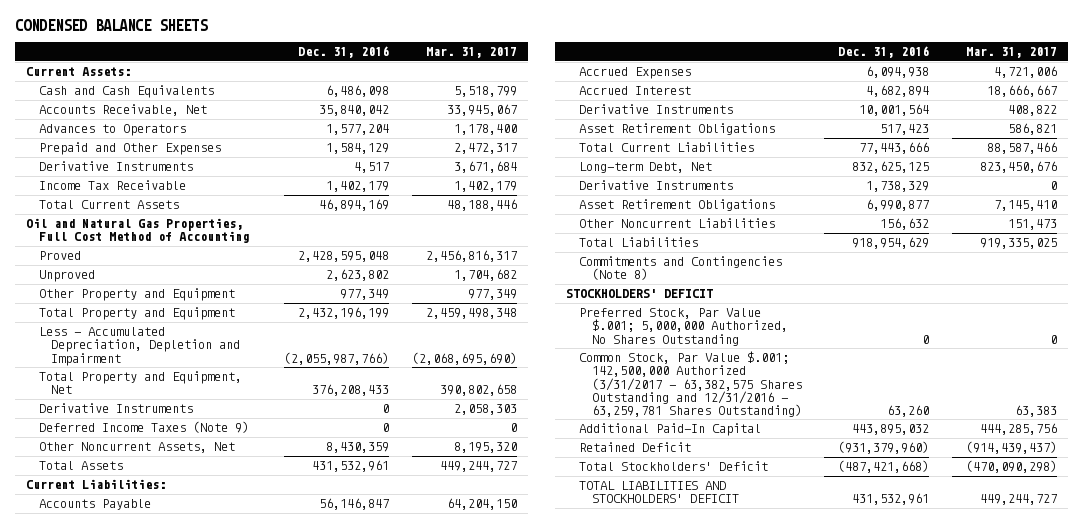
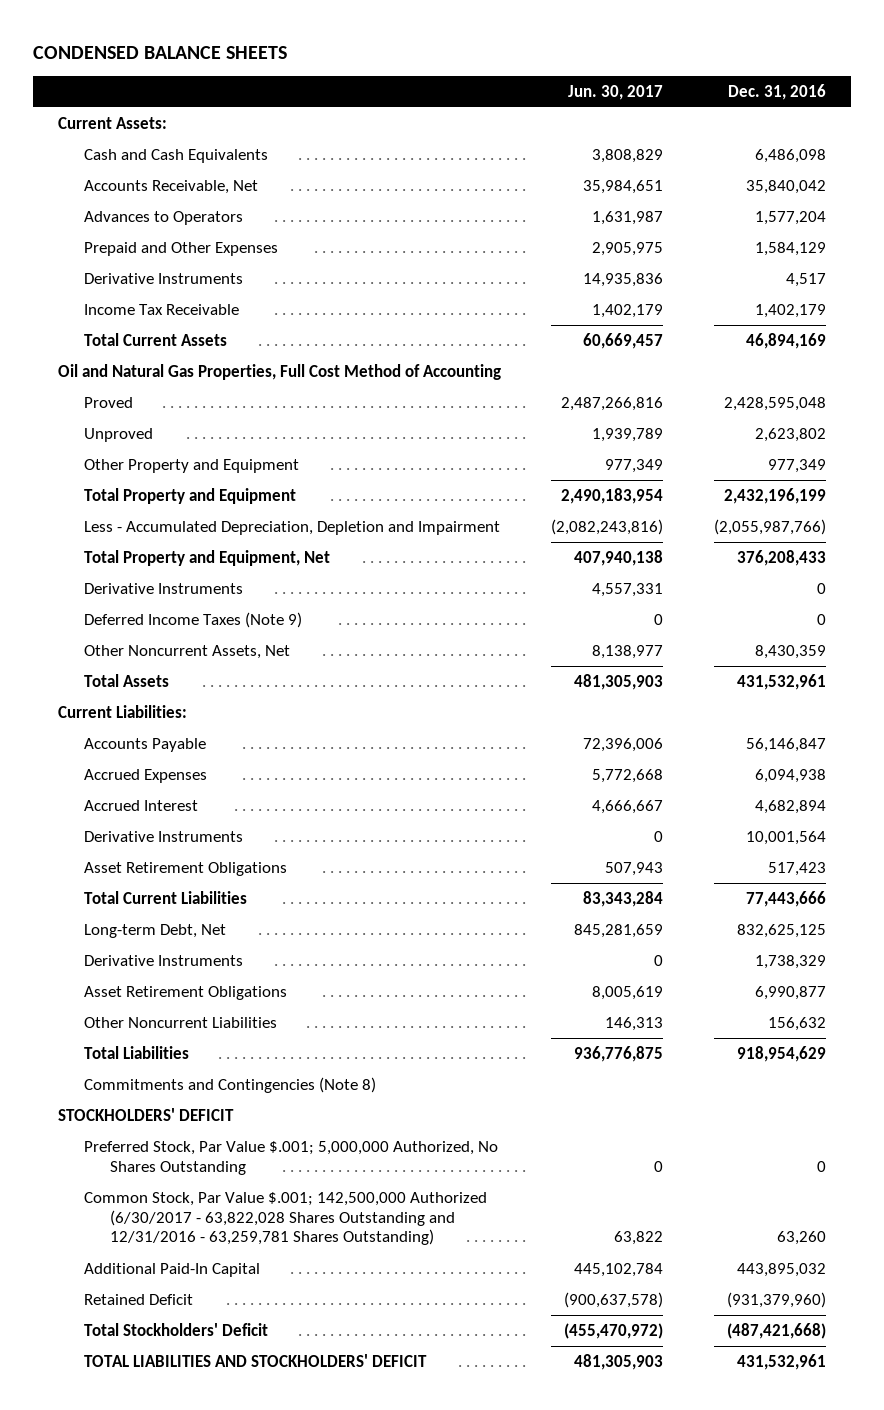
- | Dec. 31, 2016 | Mar. 31, 2017
+ | Jun. 30, 2017 | Dec. 31, 2016
- Common Stock, Par Value $.001; 142,500,000 Authorized (3/31/2017 - 63,382,575 Shares Outstanding and 12/31/2016 - 63,259,781 Shares Outstanding) | 63,260 | 63,383
+ Common Stock, Par Value $.001; 142,500,000 Authorized (6/30/2017 - 63,822,028 Shares Outstanding and 12/31/2016 - 63,259,781 Shares Outstanding) | 63,822 | 63,260

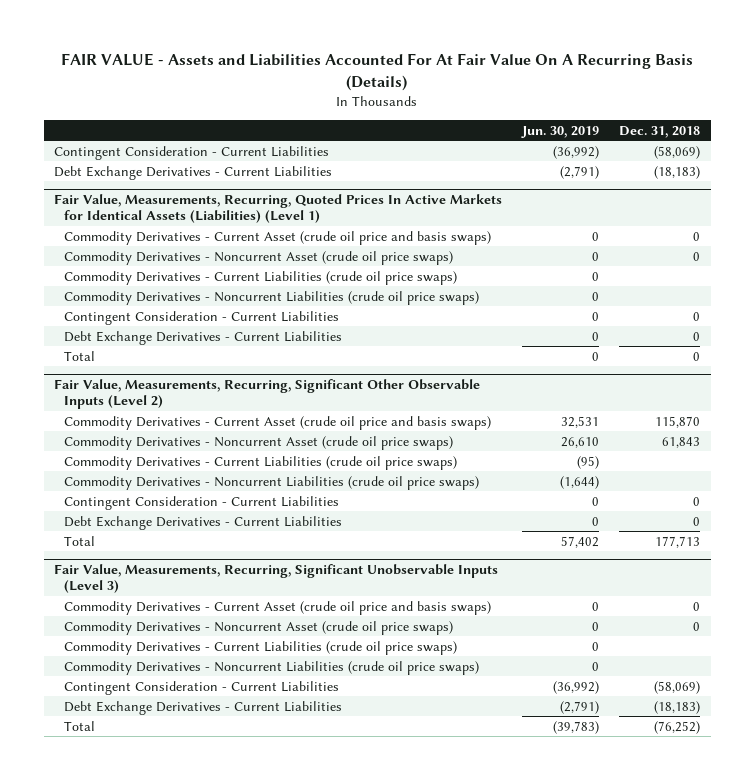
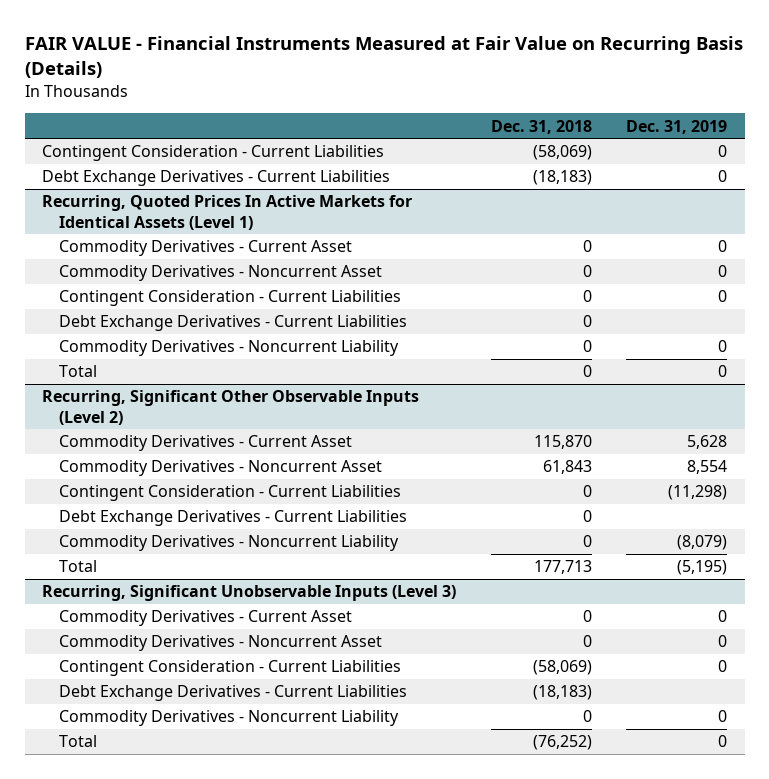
- FAIR VALUE - Assets and Liabilities Accounted For At Fair Value On A Recurring Basis (Details)
+ FAIR VALUE - Financial Instruments Measured at Fair Value on Recurring Basis (Details)
- | Jun. 30, 2019 | Dec. 31, 2018
+ | Dec. 31, 2018 | Dec. 31, 2019
- Fair Value, Measurements, Recurring, Quoted Prices In Active Markets for Identical Assets (Liabilities) (Level 1)
- Commodity Derivatives - Current Asset (crude oil price and basis swaps) | 0 | 0
- Commodity Derivatives - Noncurrent Asset (crude oil price swaps) | 0 | 0
- Commodity Derivatives - Current Liabilities (crude oil price swaps) | 0 |
- Commodity Derivatives - Noncurrent Liabilities (crude oil price swaps) | 0 |
+ Recurring, Quoted Prices In Active Markets for Identical Assets (Level 1)
+ Commodity Derivatives - Current Asset | 0 | 0
+ Commodity Derivatives - Noncurrent Asset | 0 | 0
+ Commodity Derivatives - Noncurrent Liability | 0 | 0
- Fair Value, Measurements, Recurring, Significant Other Observable Inputs (Level 2)
- Commodity Derivatives - Current Asset (crude oil price and basis swaps) | 32,531 | 115,870
- Commodity Derivatives - Noncurrent Asset (crude oil price swaps) | 26,610 | 61,843
- Commodity Derivatives - Current Liabilities (crude oil price swaps) | (95) |
- Commodity Derivatives - Noncurrent Liabilities (crude oil price swaps) | (1,644) |
+ Recurring, Significant Other Observable Inputs (Level 2)
+ Commodity Derivatives - Current Asset | 115,870 | 5,628
+ Commodity Derivatives - Noncurrent Asset | 61,843 | 8,554
+ Commodity Derivatives - Noncurrent Liability | 0 | (8,079)
- Fair Value, Measurements, Recurring, Significant Unobservable Inputs (Level 3)
- Commodity Derivatives - Current Asset (crude oil price and basis swaps) | 0 | 0
- Commodity Derivatives - Noncurrent Asset (crude oil price swaps) | 0 | 0
- Commodity Derivatives - Current Liabilities (crude oil price swaps) | 0 |
- Commodity Derivatives - Noncurrent Liabilities (crude oil price swaps) | 0 |
+ Recurring, Significant Unobservable Inputs (Level 3)
+ Commodity Derivatives - Current Asset | 0 | 0
+ Commodity Derivatives - Noncurrent Asset | 0 | 0
+ Commodity Derivatives - Noncurrent Liability | 0 | 0

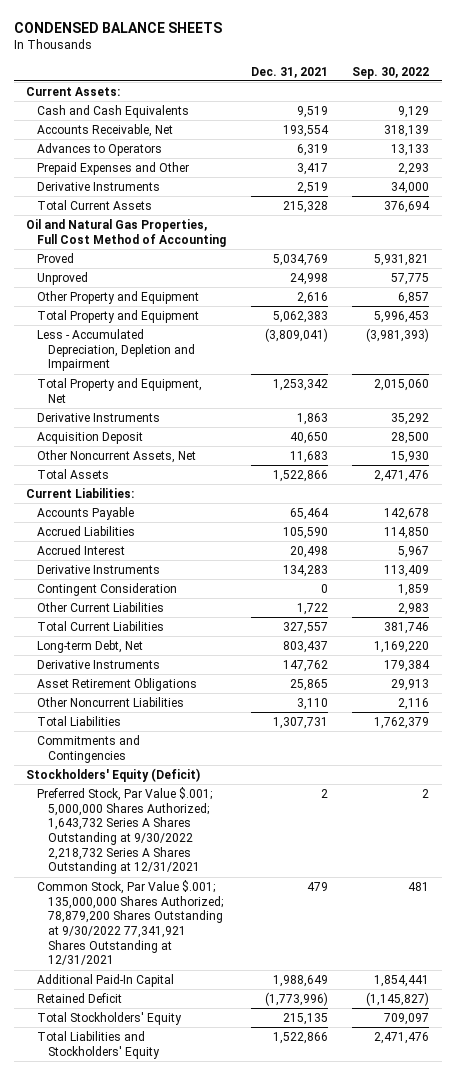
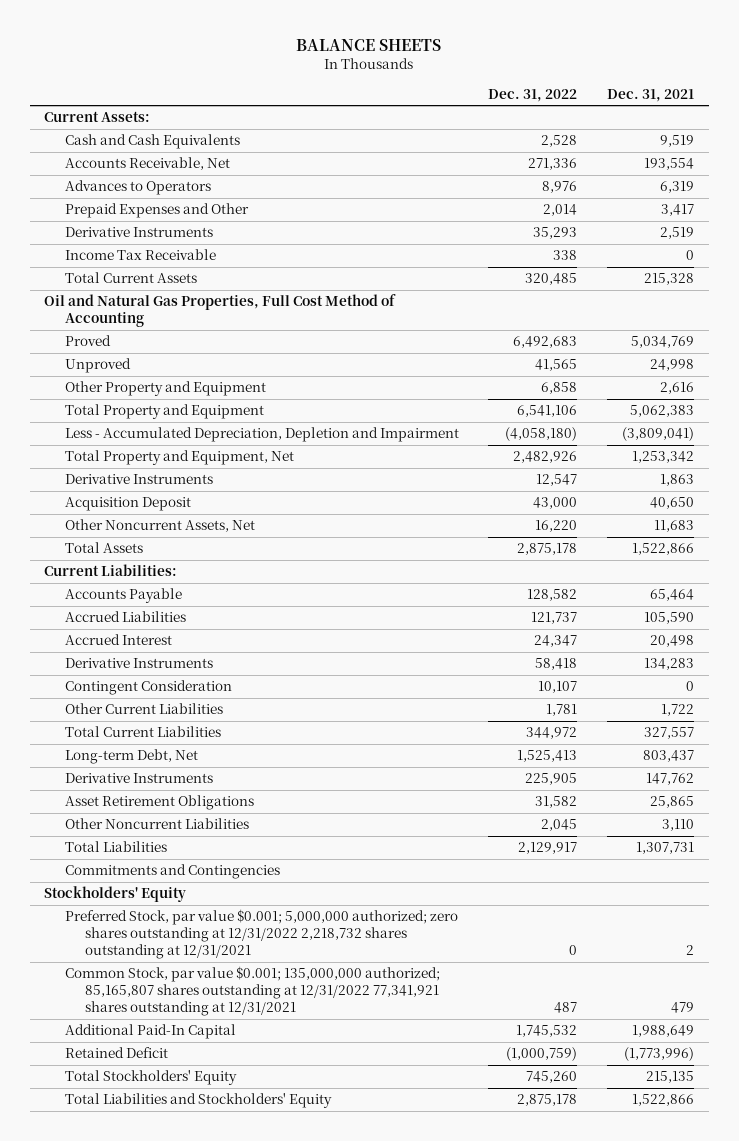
- CONDENSED BALANCE SHEETS
+ BALANCE SHEETS
- | Dec. 31, 2021 | Sep. 30, 2022
+ | Dec. 31, 2022 | Dec. 31, 2021
+ Income Tax Receivable | 338 | 0
- Stockholders' Equity (Deficit)
- Preferred Stock, Par Value $.001; 5,000,000 Shares Authorized; 1,643,732 Series A Shares Outstanding at 9/30/2022 2,218,732 Series A Shares Outstanding at 12/31/2021 | 2 | 2
- Common Stock, Par Value $.001; 135,000,000 Shares Authorized; 78,879,200 Shares Outstanding at 9/30/2022 77,341,921 Shares Outstanding at 12/31/2021 | 479 | 481
+ Stockholders' Equity
+ Preferred Stock, par value $0.001; 5,000,000 authorized; zero shares outstanding at 12/31/2022 2,218,732 shares outstanding at 12/31/2021 | 0 | 2
+ Common Stock, par value $0.001; 135,000,000 authorized; 85,165,807 shares outstanding at 12/31/2022 77,341,921 shares outstanding at 12/31/2021 | 487 | 479

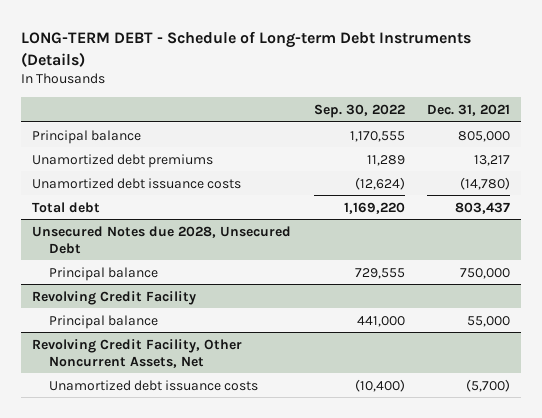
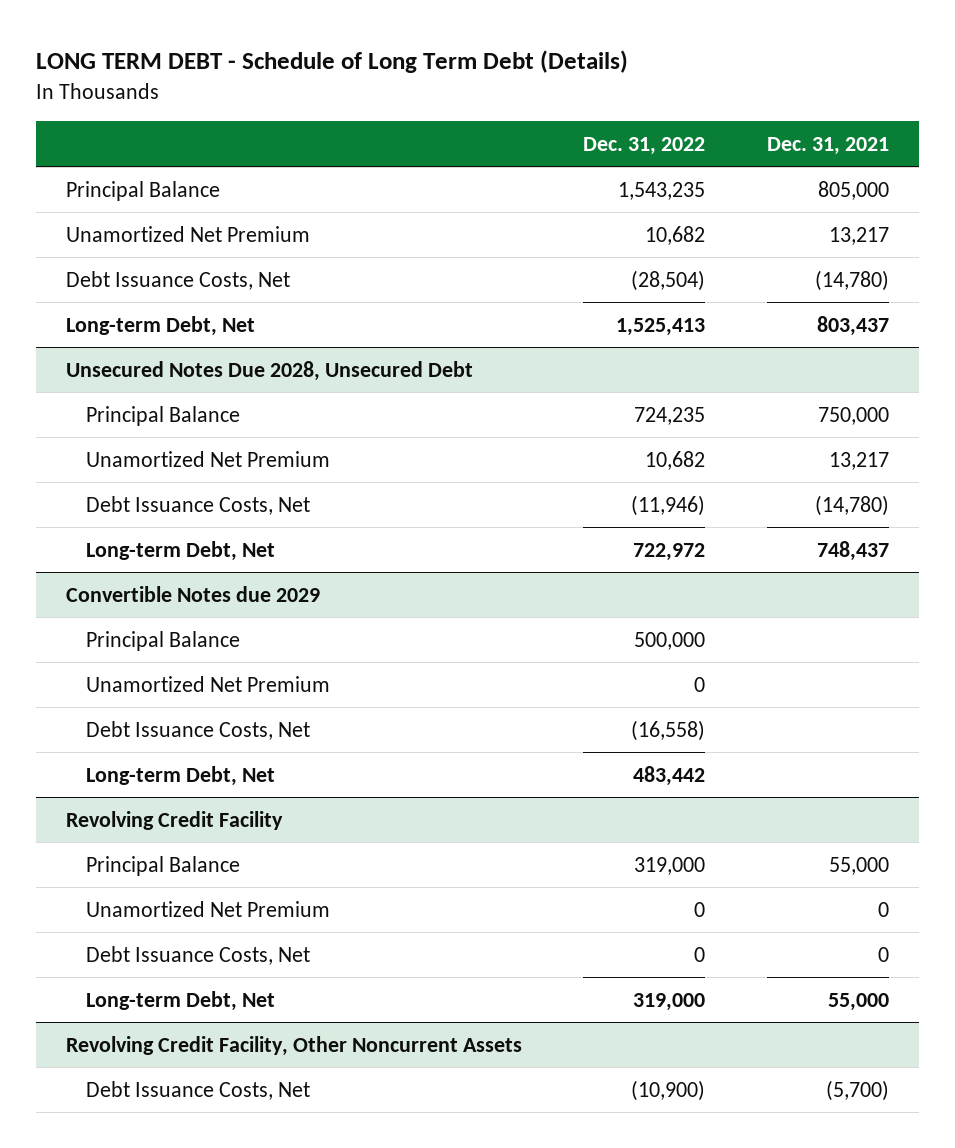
- LONG-TERM DEBT - Schedule of Long-term Debt Instruments (Details)
+ LONG TERM DEBT - Schedule of Long Term Debt (Details)
- | Sep. 30, 2022 | Dec. 31, 2021
+ | Dec. 31, 2022 | Dec. 31, 2021
- Principal balance | 1,170,555 | 805,000
- Unamortized debt premiums | 11,289 | 13,217
- Unamortized debt issuance costs | (12,624) | (14,780)
- Total debt | 1,169,220 | 803,437
- Unsecured Notes due 2028, Unsecured Debt
- Principal balance | 729,555 | 750,000
+ Principal Balance | 1,543,235 | 805,000
+ Unamortized Net Premium | 10,682 | 13,217
+ Debt Issuance Costs, Net | (28,504) | (14,780)
+ Long-term Debt, Net | 1,525,413 | 803,437
+ Unsecured Notes Due 2028, Unsecured Debt
+ Principal Balance | 724,235 | 750,000
+ Unamortized Net Premium | 10,682 | 13,217
+ Debt Issuance Costs, Net | (11,946) | (14,780)
+ Long-term Debt, Net | 722,972 | 748,437
+ Convertible Notes due 2029
+ Principal Balance | 500,000 |
+ Unamortized Net Premium | 0 |
+ Debt Issuance Costs, Net | (16,558) |
+ Long-term Debt, Net | 483,442 |
@ Revolving Credit Facility
- Principal balance | 441,000 | 55,000
- Revolving Credit Facility, Other Noncurrent Assets, Net
- Unamortized debt issuance costs | (10,400) | (5,700)
@ Revolving Credit Facility
+ Principal Balance | 319,000 | 55,000
+ Unamortized Net Premium | 0 | 0
+ Debt Issuance Costs, Net | 0 | 0
+ Long-term Debt, Net | 319,000 | 55,000
+ Revolving Credit Facility, Other Noncurrent Assets
+ Debt Issuance Costs, Net | (10,900) | (5,700)

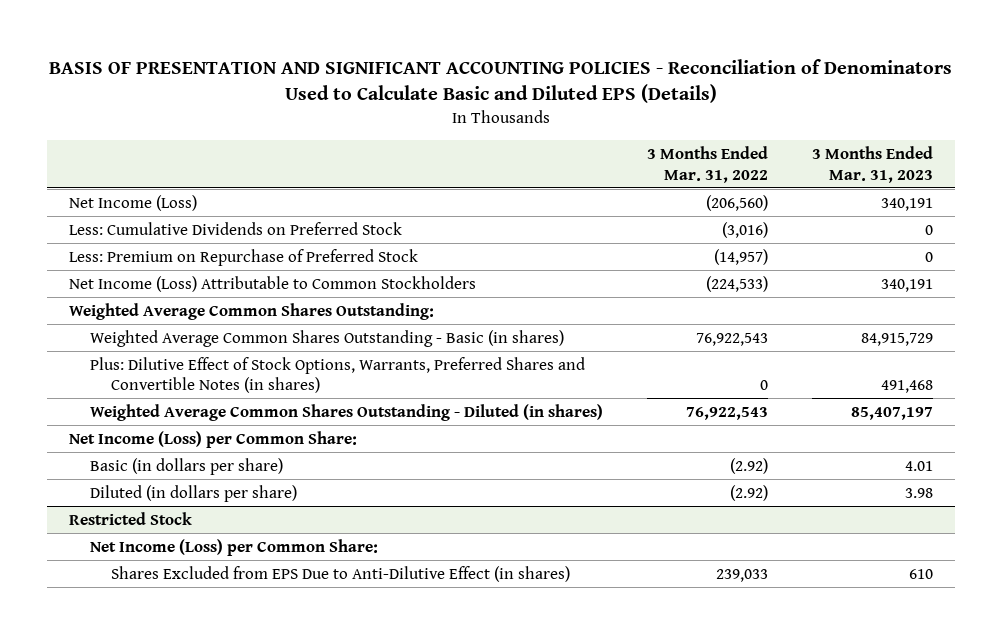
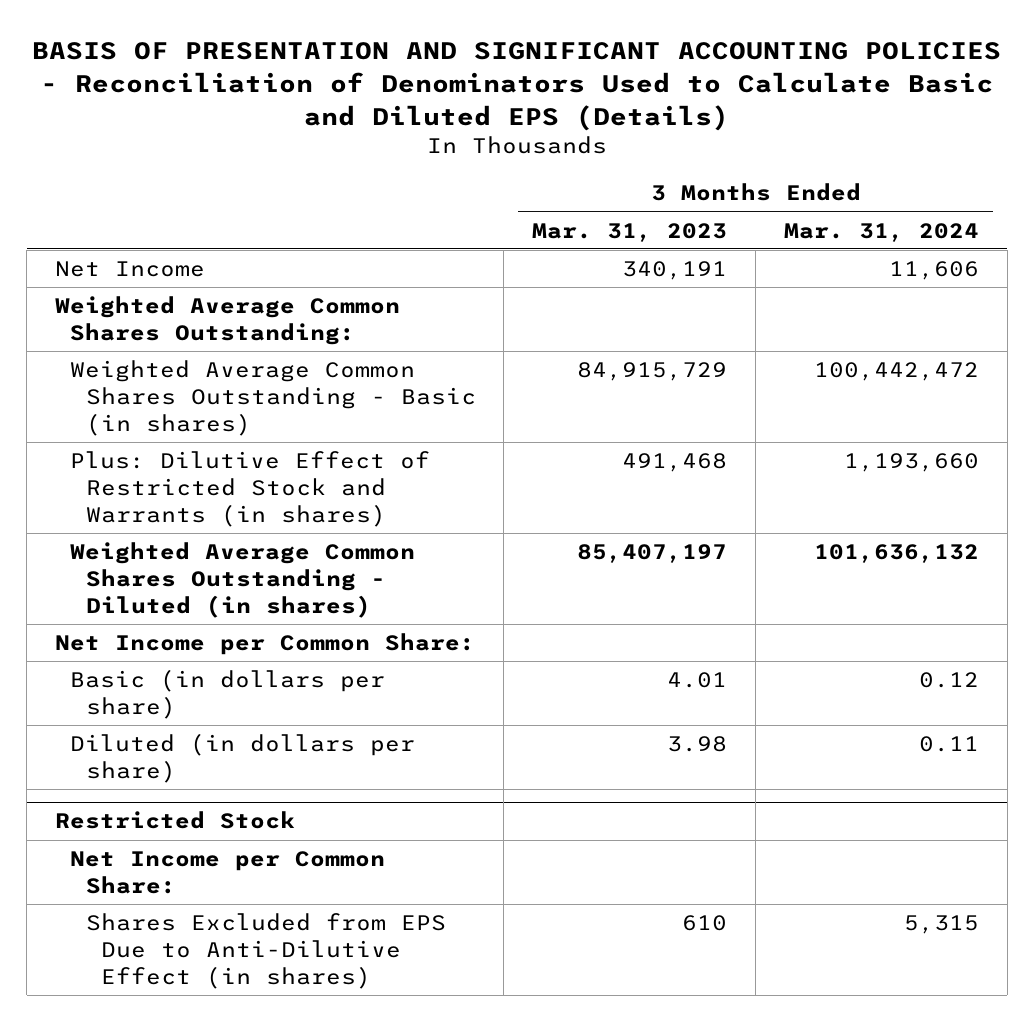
- | 3 Months Ended Mar. 31, 2022 | 3 Months Ended Mar. 31, 2023
+ | 3 Months Ended Mar. 31, 2023 | 3 Months Ended Mar. 31, 2024
- Net Income (Loss) | (206,560) | 340,191
- Less: Cumulative Dividends on Preferred Stock | (3,016) | 0
- Less: Premium on Repurchase of Preferred Stock | (14,957) | 0
- Net Income (Loss) Attributable to Common Stockholders | (224,533) | 340,191
+ Net Income | 340,191 | 11,606
- Plus: Dilutive Effect of Stock Options, Warrants, Preferred Shares and Convertible Notes (in shares) | 0 | 491,468
+ Plus: Dilutive Effect of Restricted Stock and Warrants (in shares) | 491,468 | 1,193,660
- Net Income (Loss) per Common Share:
+ Net Income per Common Share:
@ Restricted Stock
- Net Income (Loss) per Common Share:
+ Net Income per Common Share:

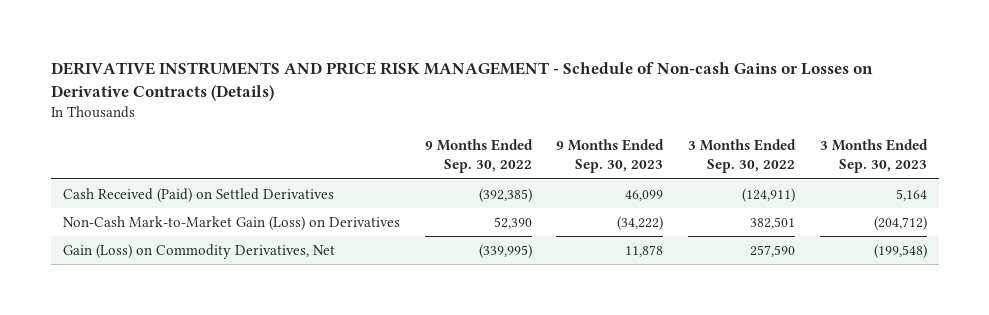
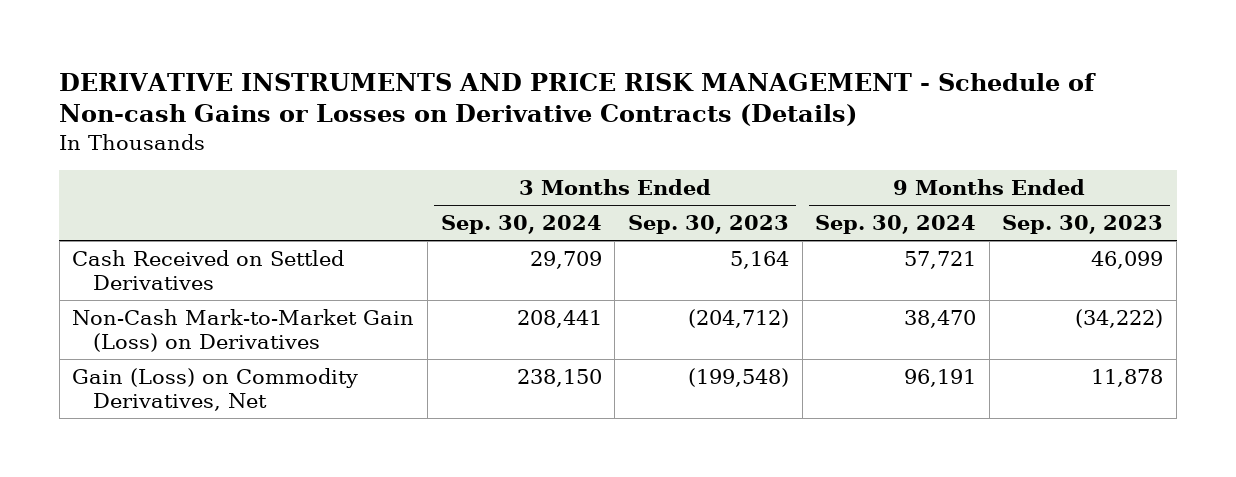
- | 9 Months Ended Sep. 30, 2022 | 9 Months Ended Sep. 30, 2023 | 3 Months Ended Sep. 30, 2022 | 3 Months Ended Sep. 30, 2023
+ | 3 Months Ended Sep. 30, 2024 | 3 Months Ended Sep. 30, 2023 | 9 Months Ended Sep. 30, 2024 | 9 Months Ended Sep. 30, 2023
- Cash Received (Paid) on Settled Derivatives | (392,385) | 46,099 | (124,911) | 5,164
+ Cash Received on Settled Derivatives | 29,709 | 5,164 | 57,721 | 46,099

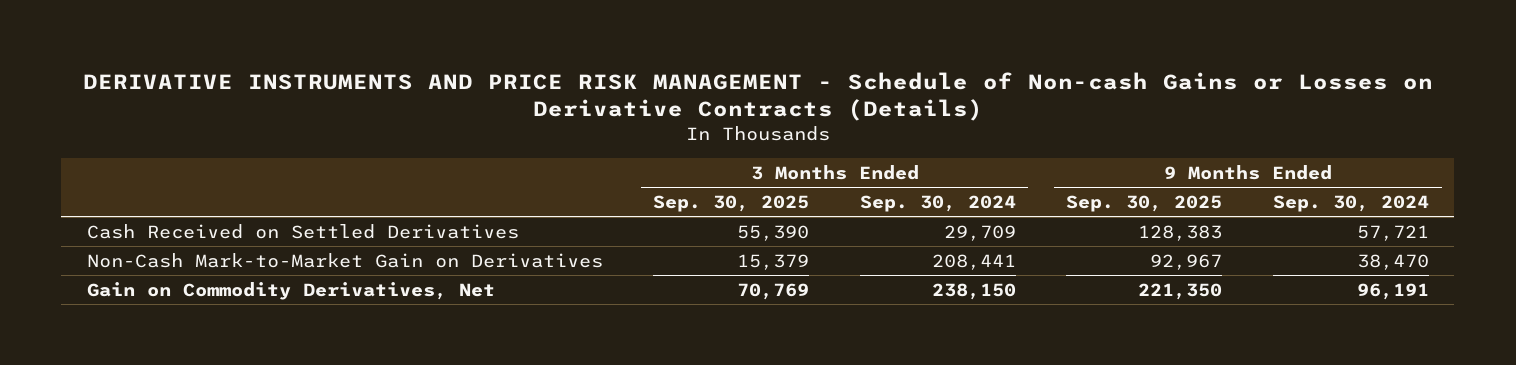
- | 3 Months Ended Sep. 30, 2024 | 3 Months Ended Sep. 30, 2023 | 9 Months Ended Sep. 30, 2024 | 9 Months Ended Sep. 30, 2023
+ | 3 Months Ended Sep. 30, 2025 | 3 Months Ended Sep. 30, 2024 | 9 Months Ended Sep. 30, 2025 | 9 Months Ended Sep. 30, 2024
- Non-Cash Mark-to-Market Gain (Loss) on Derivatives | 208,441 | (204,712) | 38,470 | (34,222)
- Gain (Loss) on Commodity Derivatives, Net | 238,150 | (199,548) | 96,191 | 11,878
+ Non-Cash Mark-to-Market Gain on Derivatives | 15,379 | 208,441 | 92,967 | 38,470
+ Gain on Commodity Derivatives, Net | 70,769 | 238,150 | 221,350 | 96,191

